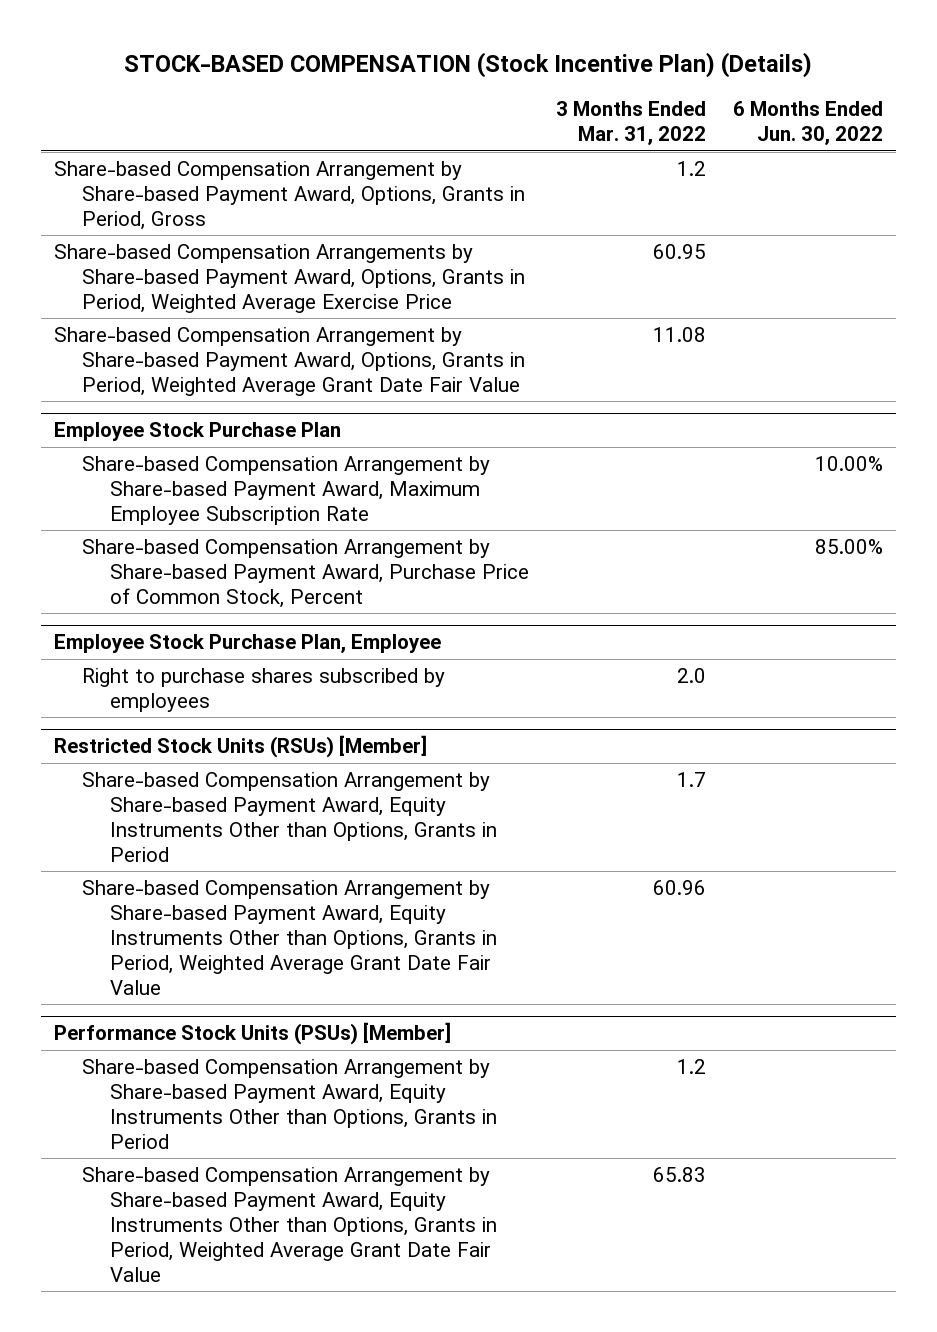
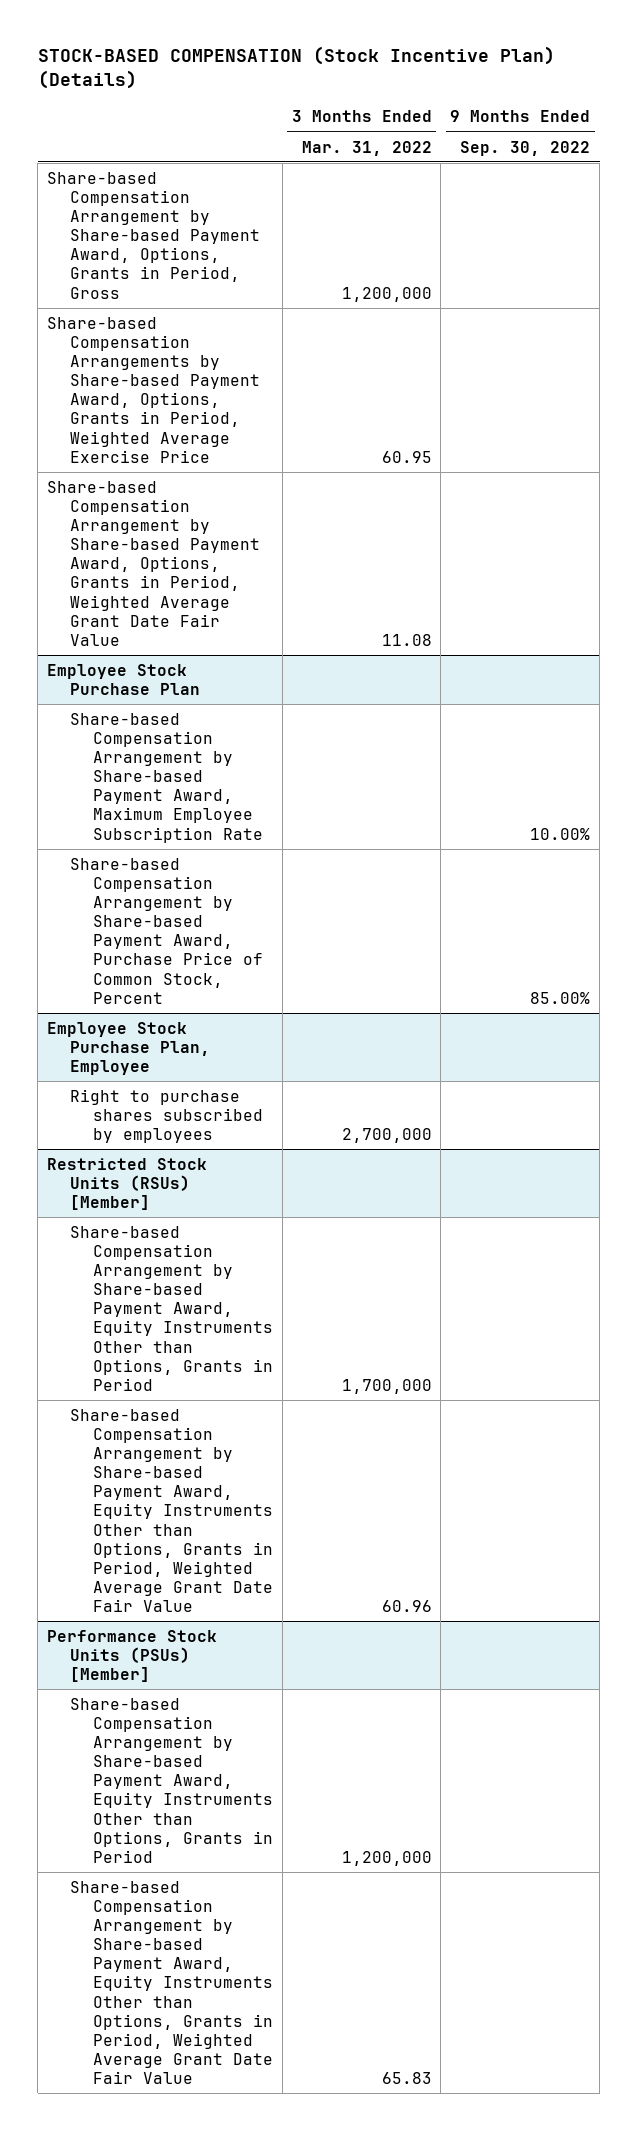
- | 3 Months Ended Mar. 31, 2022 | 6 Months Ended Jun. 30, 2022
+ | 3 Months Ended Mar. 31, 2022 | 9 Months Ended Sep. 30, 2022
- Share-based Compensation Arrangement by Share-based Payment Award, Options, Grants in Period, Gross | 1.2 |
+ Share-based Compensation Arrangement by Share-based Payment Award, Options, Grants in Period, Gross | 1,200,000 |
@ Employee Stock Purchase Plan, Employee
- Right to purchase shares subscribed by employees | 2.0 |
+ Right to purchase shares subscribed by employees | 2,700,000 |
@ Restricted Stock Units (RSUs) [Member]
- Share-based Compensation Arrangement by Share-based Payment Award, Equity Instruments Other than Options, Grants in Period | 1.7 |
+ Share-based Compensation Arrangement by Share-based Payment Award, Equity Instruments Other than Options, Grants in Period | 1,700,000 |
@ Performance Stock Units (PSUs) [Member]
- Share-based Compensation Arrangement by Share-based Payment Award, Equity Instruments Other than Options, Grants in Period | 1.2 |
+ Share-based Compensation Arrangement by Share-based Payment Award, Equity Instruments Other than Options, Grants in Period | 1,200,000 |

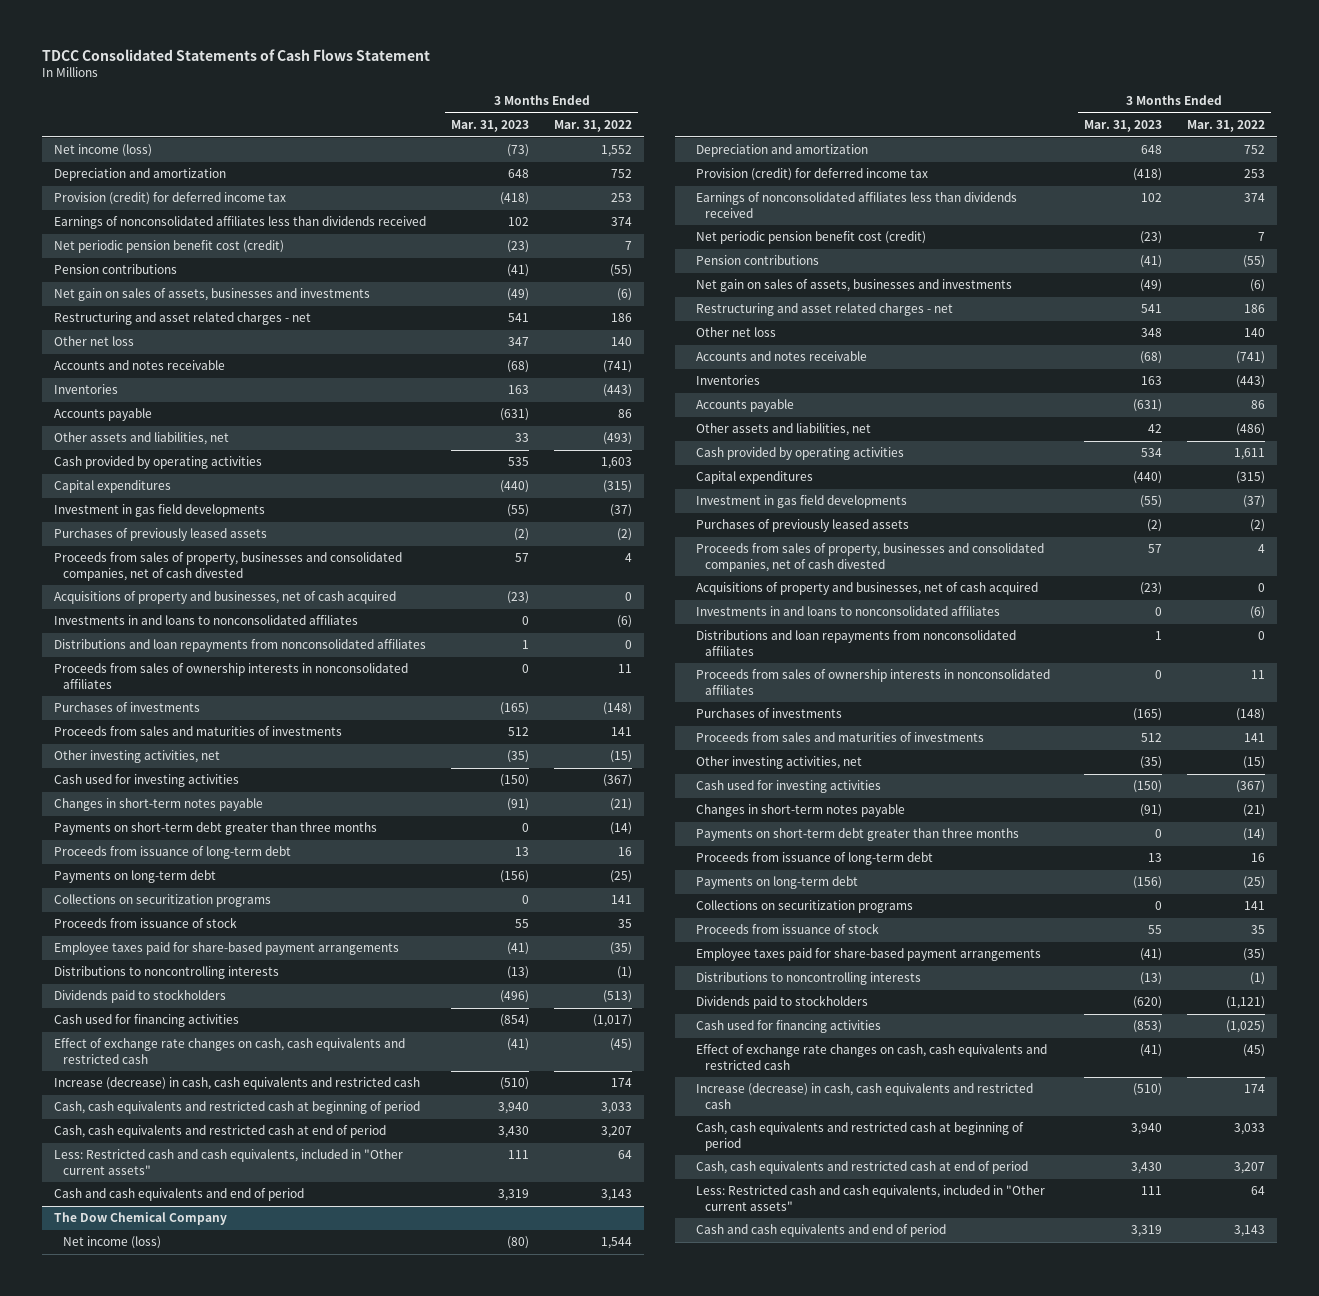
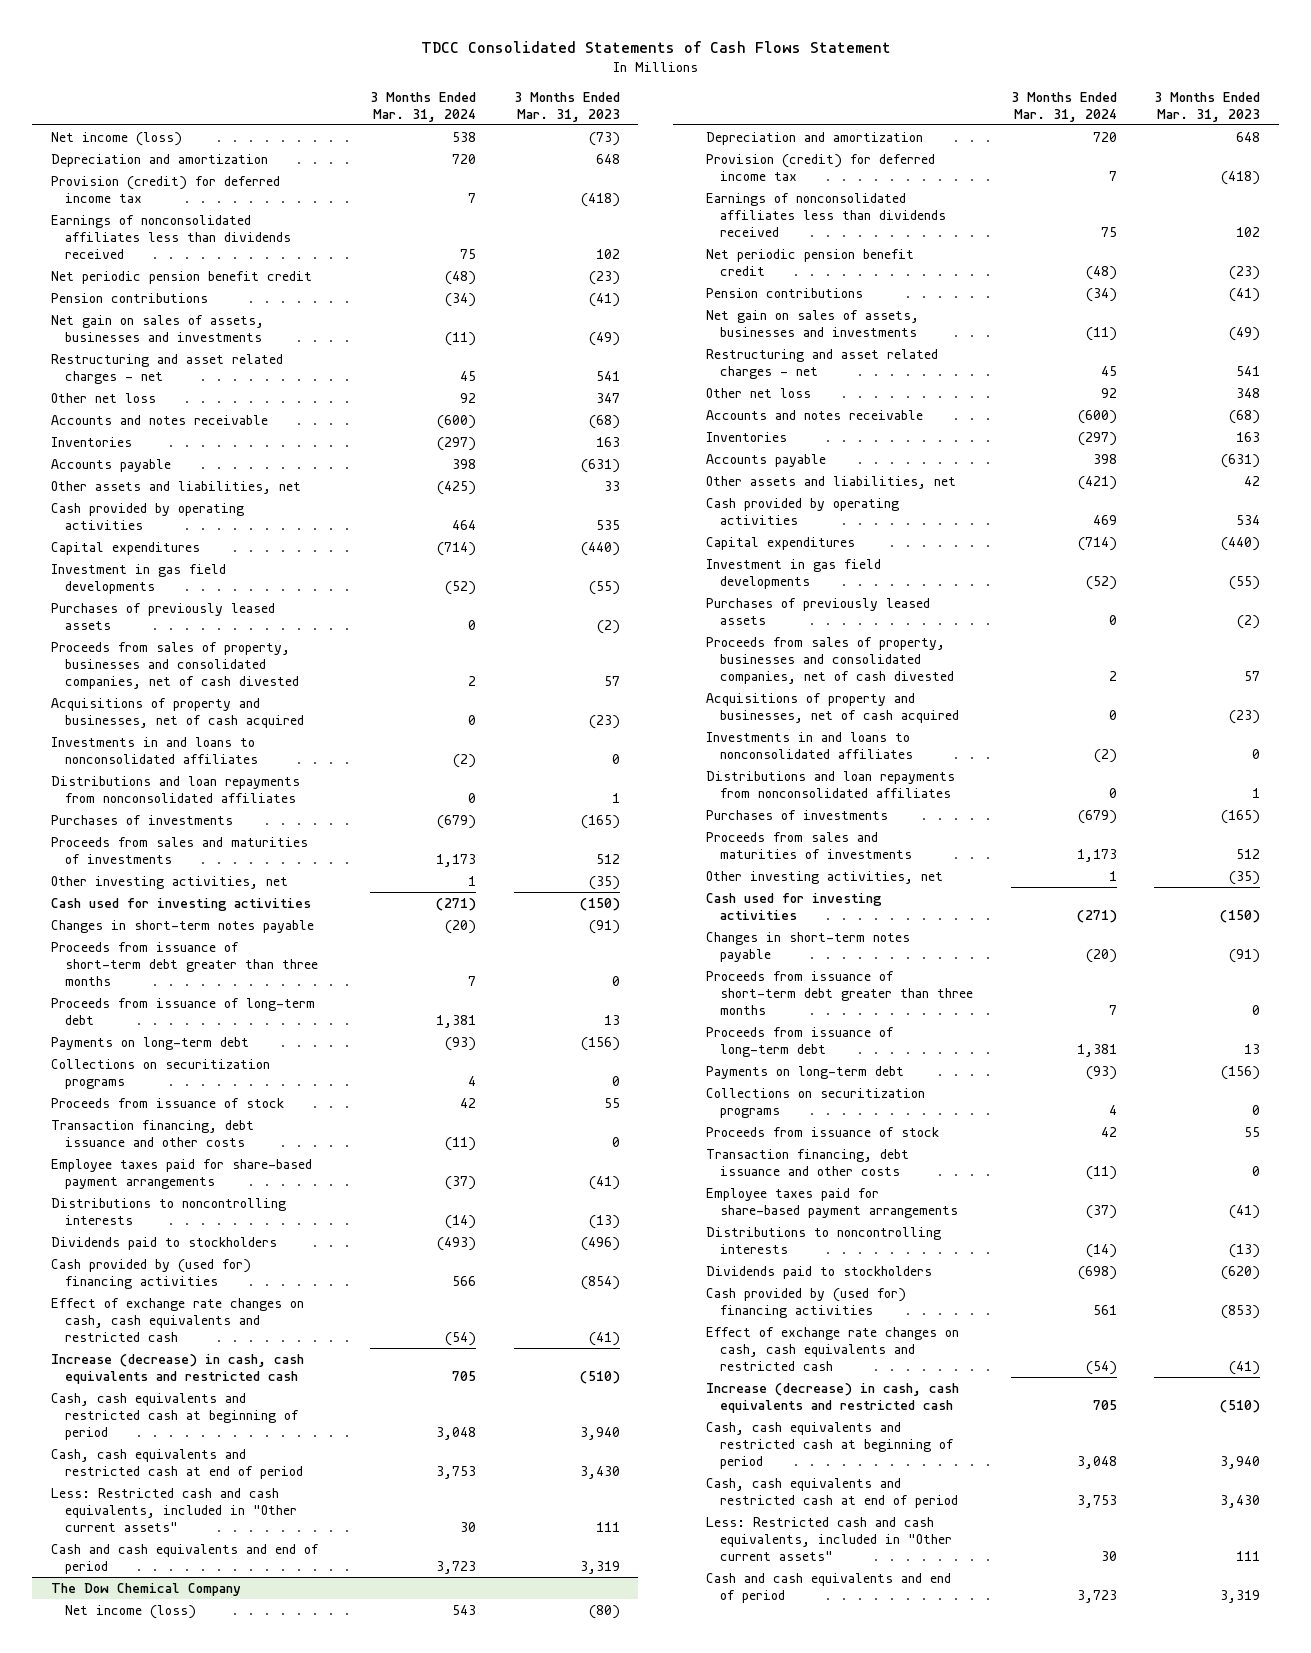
- | 3 Months Ended Mar. 31, 2023 | 3 Months Ended Mar. 31, 2022
+ | 3 Months Ended Mar. 31, 2024 | 3 Months Ended Mar. 31, 2023
- Net periodic pension benefit cost (credit) | (23) | 7
+ Net periodic pension benefit credit | (48) | (23)
- Proceeds from sales of ownership interests in nonconsolidated affiliates | 0 | 11
- Payments on short-term debt greater than three months | 0 | (14)
+ Proceeds from issuance of short-term debt greater than three months | 7 | 0
+ Transaction financing, debt issuance and other costs | (11) | 0
- Cash used for financing activities | (854) | (1,017)
+ Cash provided by (used for) financing activities | 566 | (854)
@ The Dow Chemical Company
- Net periodic pension benefit cost (credit) | (23) | 7
+ Net periodic pension benefit credit | (48) | (23)
- Proceeds from sales of ownership interests in nonconsolidated affiliates | 0 | 11
- Payments on short-term debt greater than three months | 0 | (14)
+ Proceeds from issuance of short-term debt greater than three months | 7 | 0
+ Transaction financing, debt issuance and other costs | (11) | 0
- Cash used for financing activities | (853) | (1,025)
+ Cash provided by (used for) financing activities | 561 | (853)

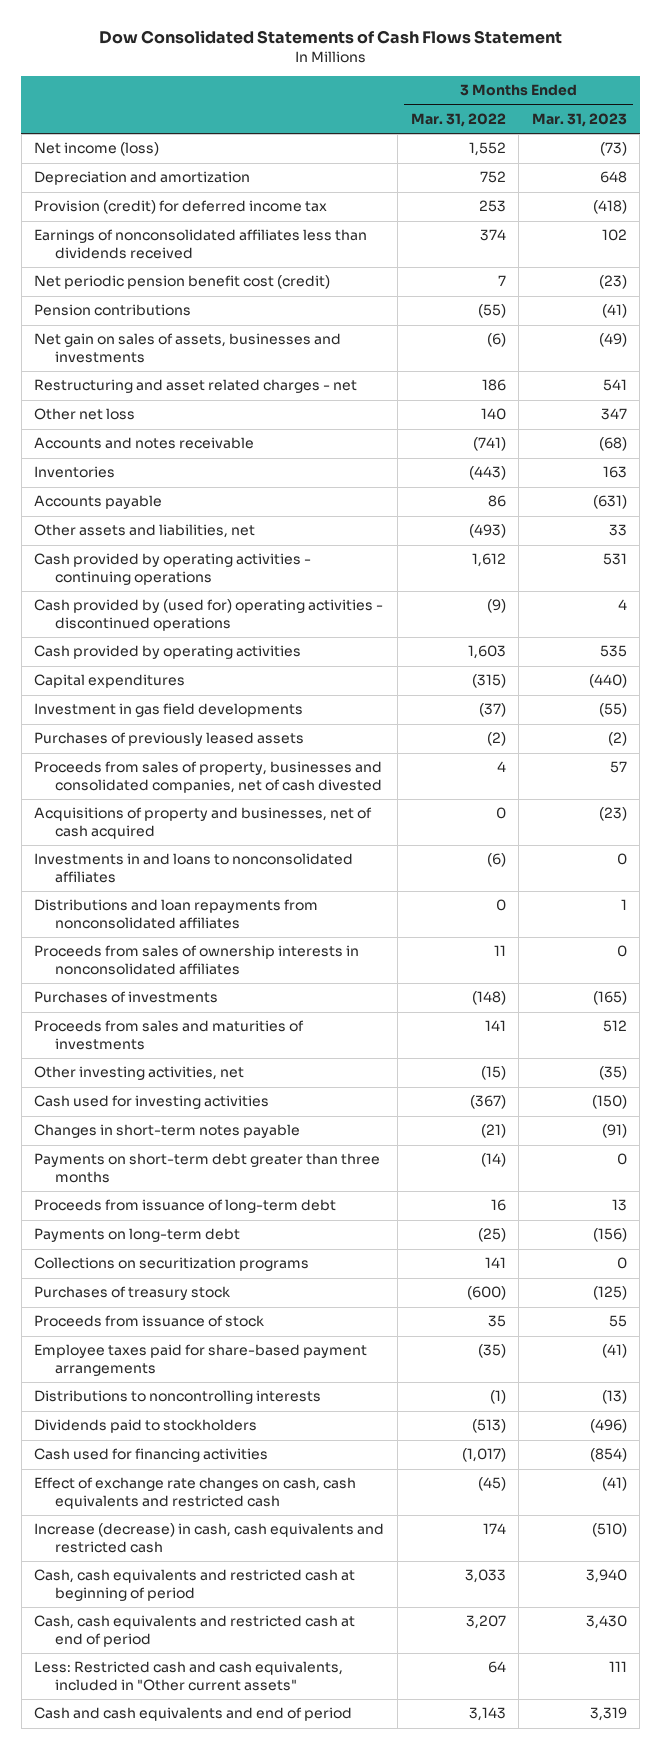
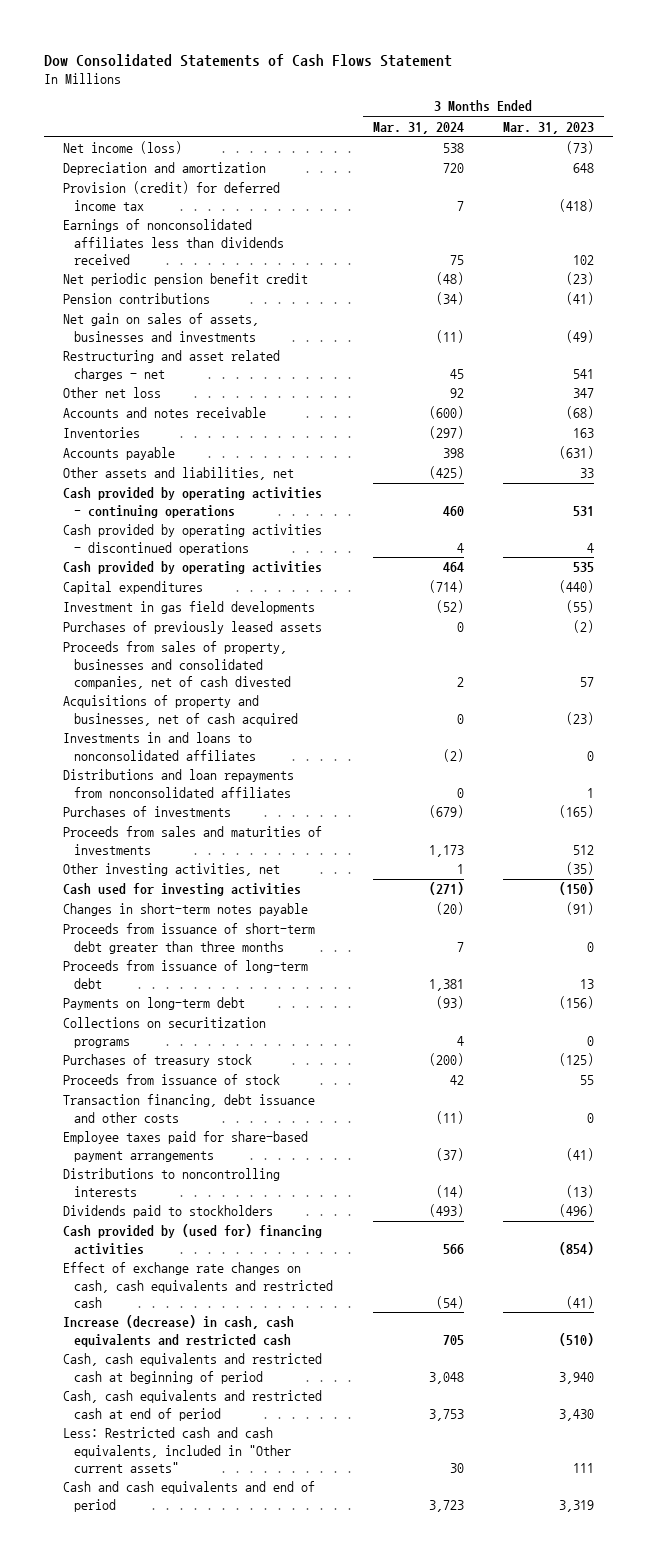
- | 3 Months Ended Mar. 31, 2022 | 3 Months Ended Mar. 31, 2023
+ | 3 Months Ended Mar. 31, 2024 | 3 Months Ended Mar. 31, 2023
- Net periodic pension benefit cost (credit) | 7 | (23)
+ Net periodic pension benefit credit | (48) | (23)
- Cash provided by (used for) operating activities - discontinued operations | (9) | 4
+ Cash provided by operating activities - discontinued operations | 4 | 4
- Proceeds from sales of ownership interests in nonconsolidated affiliates | 11 | 0
- Payments on short-term debt greater than three months | (14) | 0
+ Proceeds from issuance of short-term debt greater than three months | 7 | 0
+ Transaction financing, debt issuance and other costs | (11) | 0
- Cash used for financing activities | (1,017) | (854)
+ Cash provided by (used for) financing activities | 566 | (854)

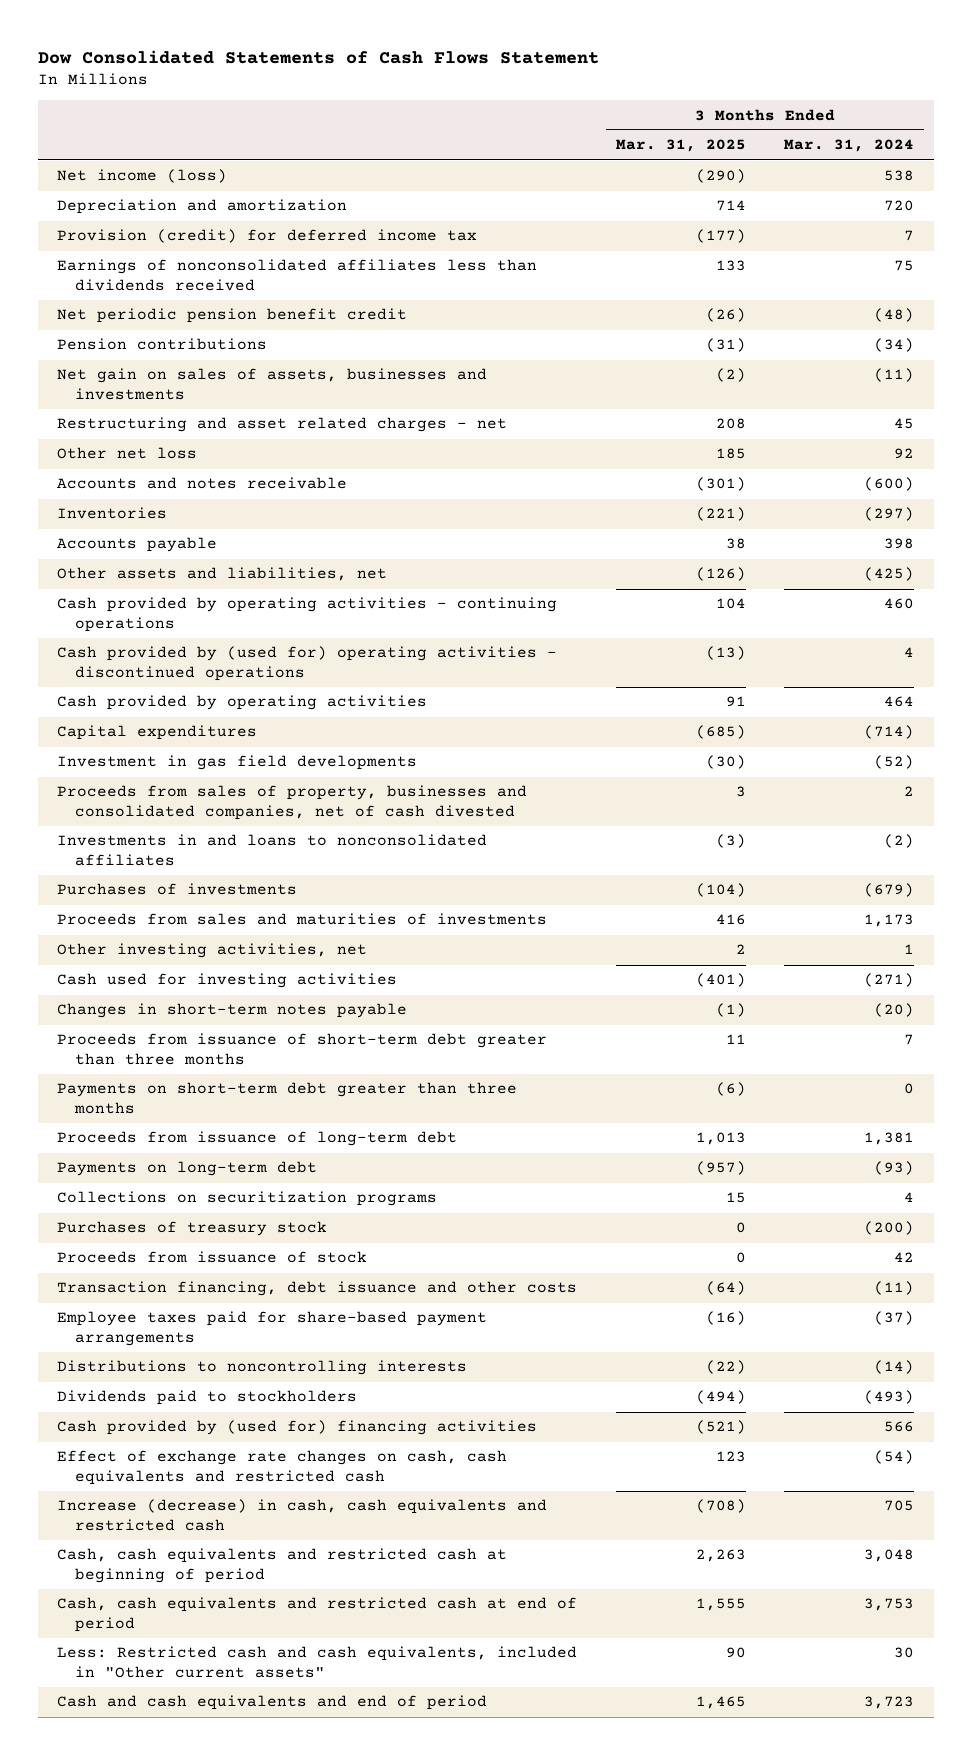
- | 3 Months Ended Mar. 31, 2024 | 3 Months Ended Mar. 31, 2023
+ | 3 Months Ended Mar. 31, 2025 | 3 Months Ended Mar. 31, 2024
- Cash provided by operating activities - discontinued operations | 4 | 4
+ Cash provided by (used for) operating activities - discontinued operations | (13) | 4
- Purchases of previously leased assets | 0 | (2)
- Acquisitions of property and businesses, net of cash acquired | 0 | (23)
- Distributions and loan repayments from nonconsolidated affiliates | 0 | 1
+ Payments on short-term debt greater than three months | (6) | 0

